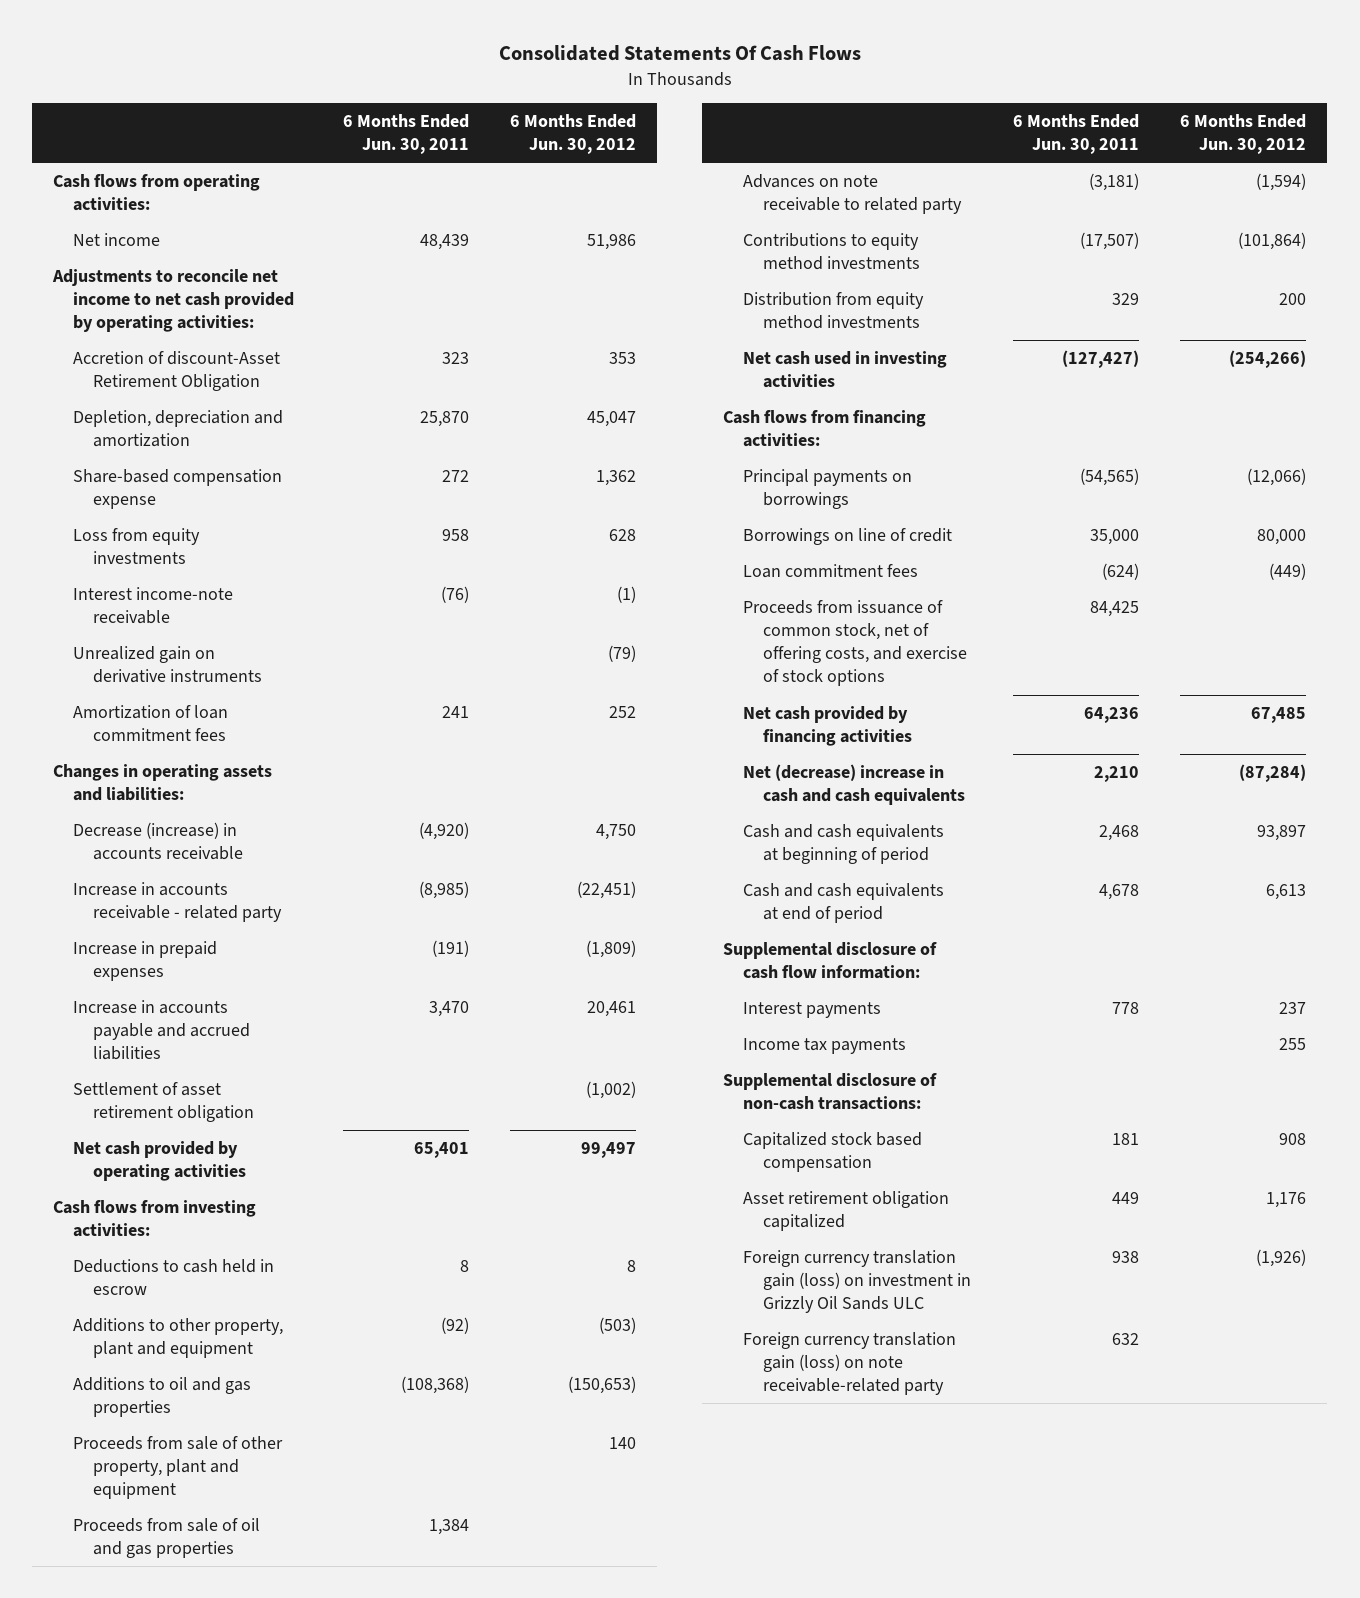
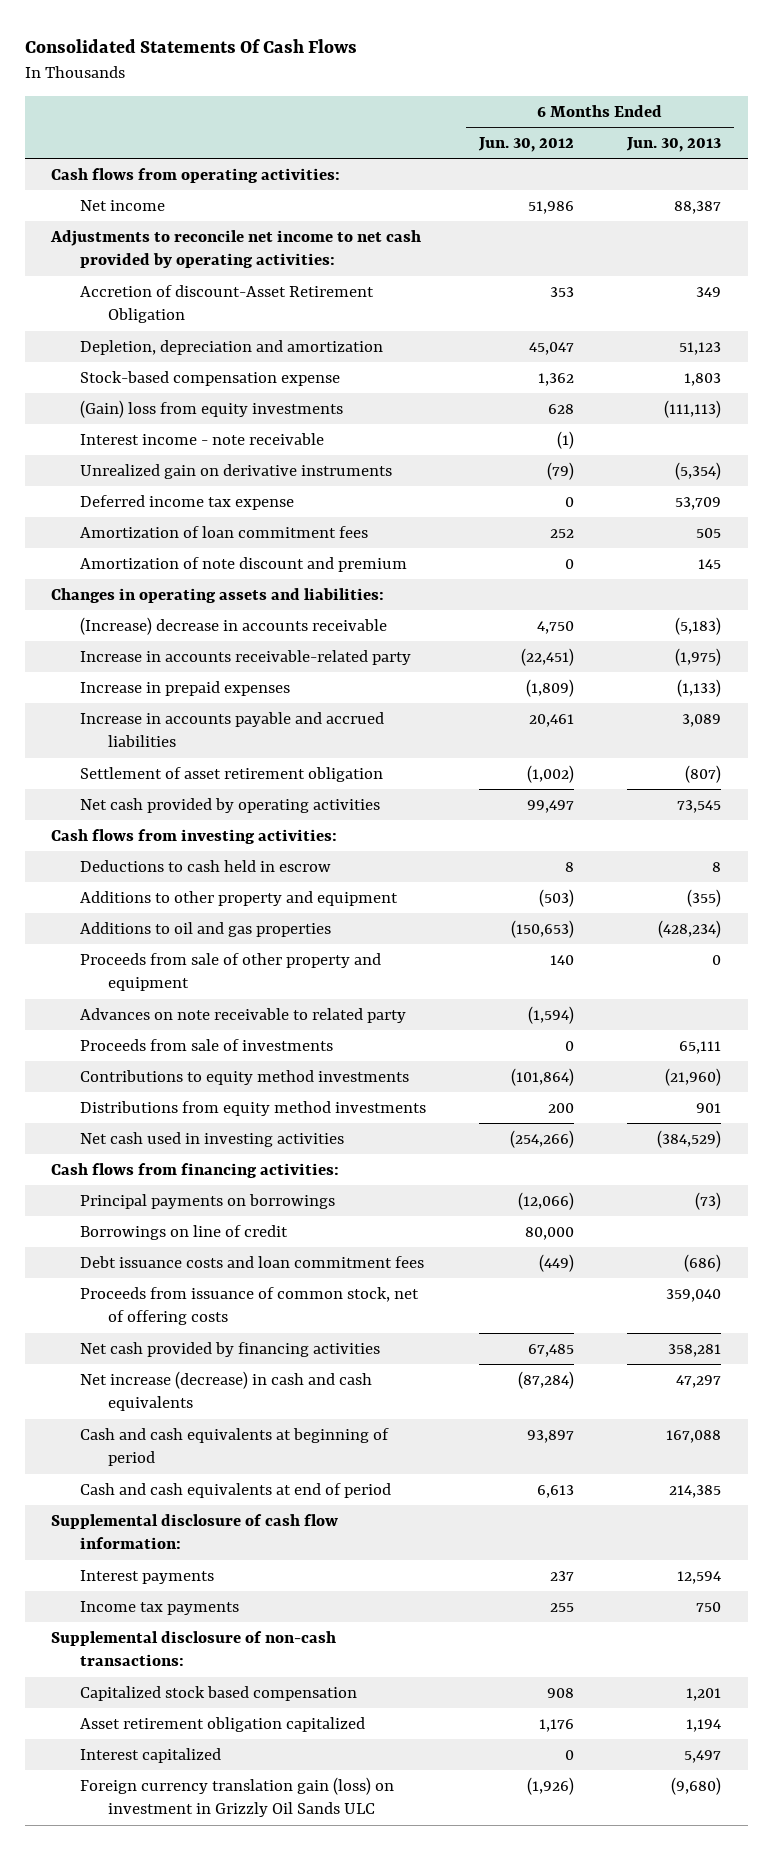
- | 6 Months Ended Jun. 30, 2011 | 6 Months Ended Jun. 30, 2012
+ | 6 Months Ended Jun. 30, 2012 | 6 Months Ended Jun. 30, 2013
- Share-based compensation expense | 272 | 1,362
- Loss from equity investments | 958 | 628
- Interest income-note receivable | (76) | (1)
+ Stock-based compensation expense | 1,362 | 1,803
+ (Gain) loss from equity investments | 628 | (111,113)
+ Interest income - note receivable | (1) |
+ Deferred income tax expense | 0 | 53,709
+ Amortization of note discount and premium | 0 | 145
- Decrease (increase) in accounts receivable | (4,920) | 4,750
- Increase in accounts receivable - related party | (8,985) | (22,451)
+ (Increase) decrease in accounts receivable | 4,750 | (5,183)
+ Increase in accounts receivable-related party | (22,451) | (1,975)
- Additions to other property, plant and equipment | (92) | (503)
+ Additions to other property and equipment | (503) | (355)
- Proceeds from sale of other property, plant and equipment | | 140
- Proceeds from sale of oil and gas properties | 1,384 |
+ Proceeds from sale of other property and equipment | 140 | 0
+ Proceeds from sale of investments | 0 | 65,111
- Distribution from equity method investments | 329 | 200
+ Distributions from equity method investments | 200 | 901
- Loan commitment fees | (624) | (449)
- Proceeds from issuance of common stock, net of offering costs, and exercise of stock options | 84,425 |
+ Debt issuance costs and loan commitment fees | (449) | (686)
+ Proceeds from issuance of common stock, net of offering costs | | 359,040
- Net (decrease) increase in cash and cash equivalents | 2,210 | (87,284)
+ Net increase (decrease) in cash and cash equivalents | (87,284) | 47,297
+ Interest capitalized | 0 | 5,497
- Foreign currency translation gain (loss) on note receivable-related party | 632 |

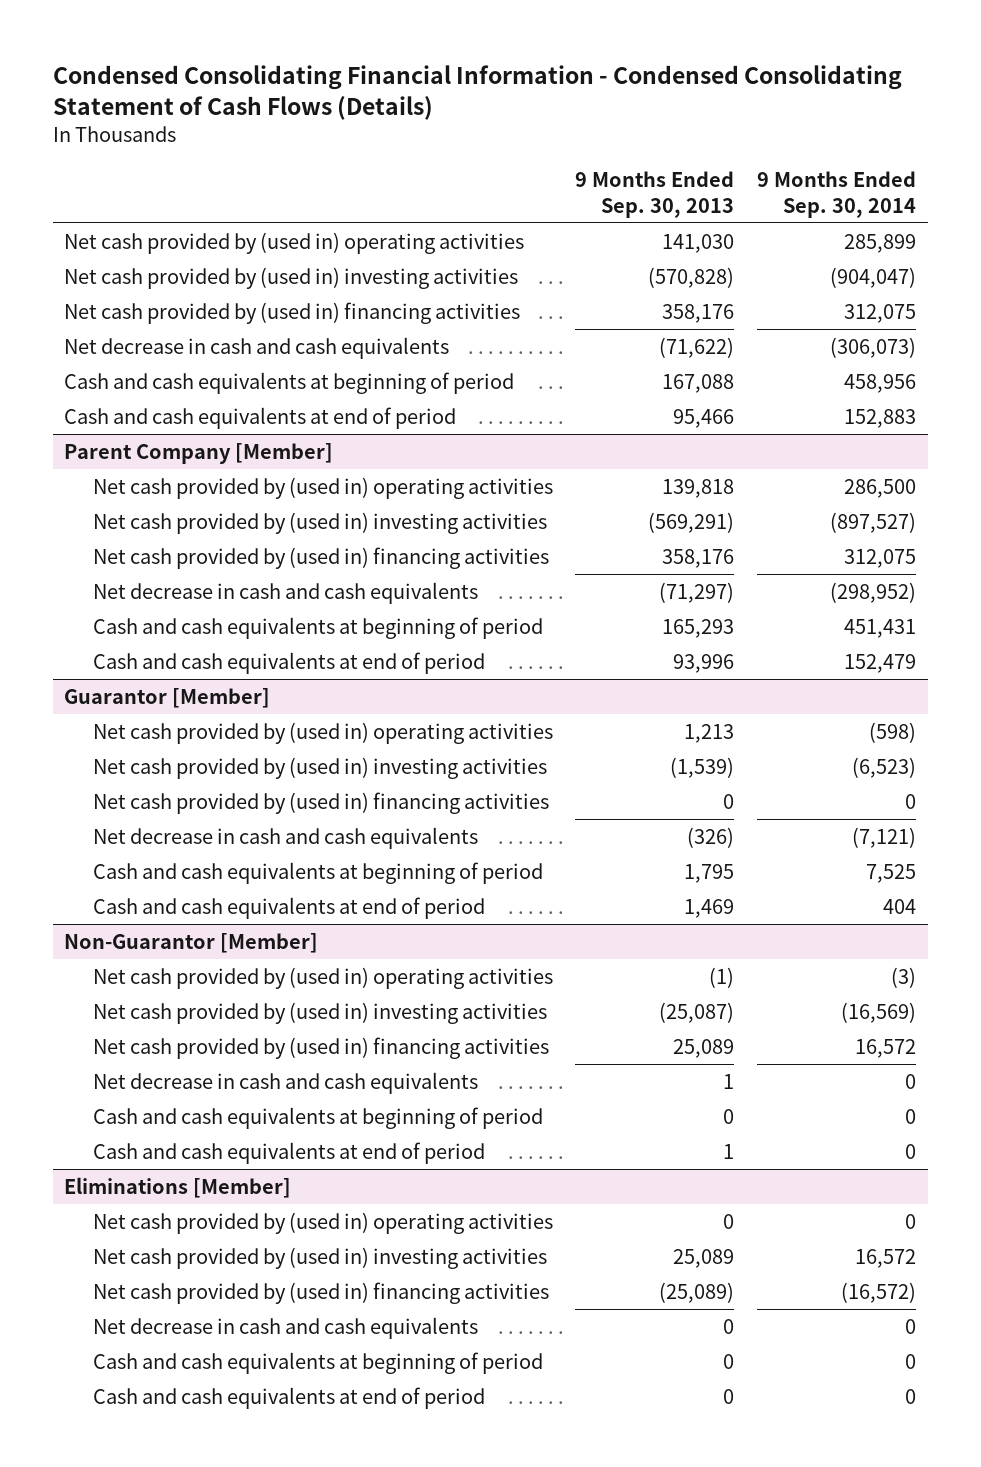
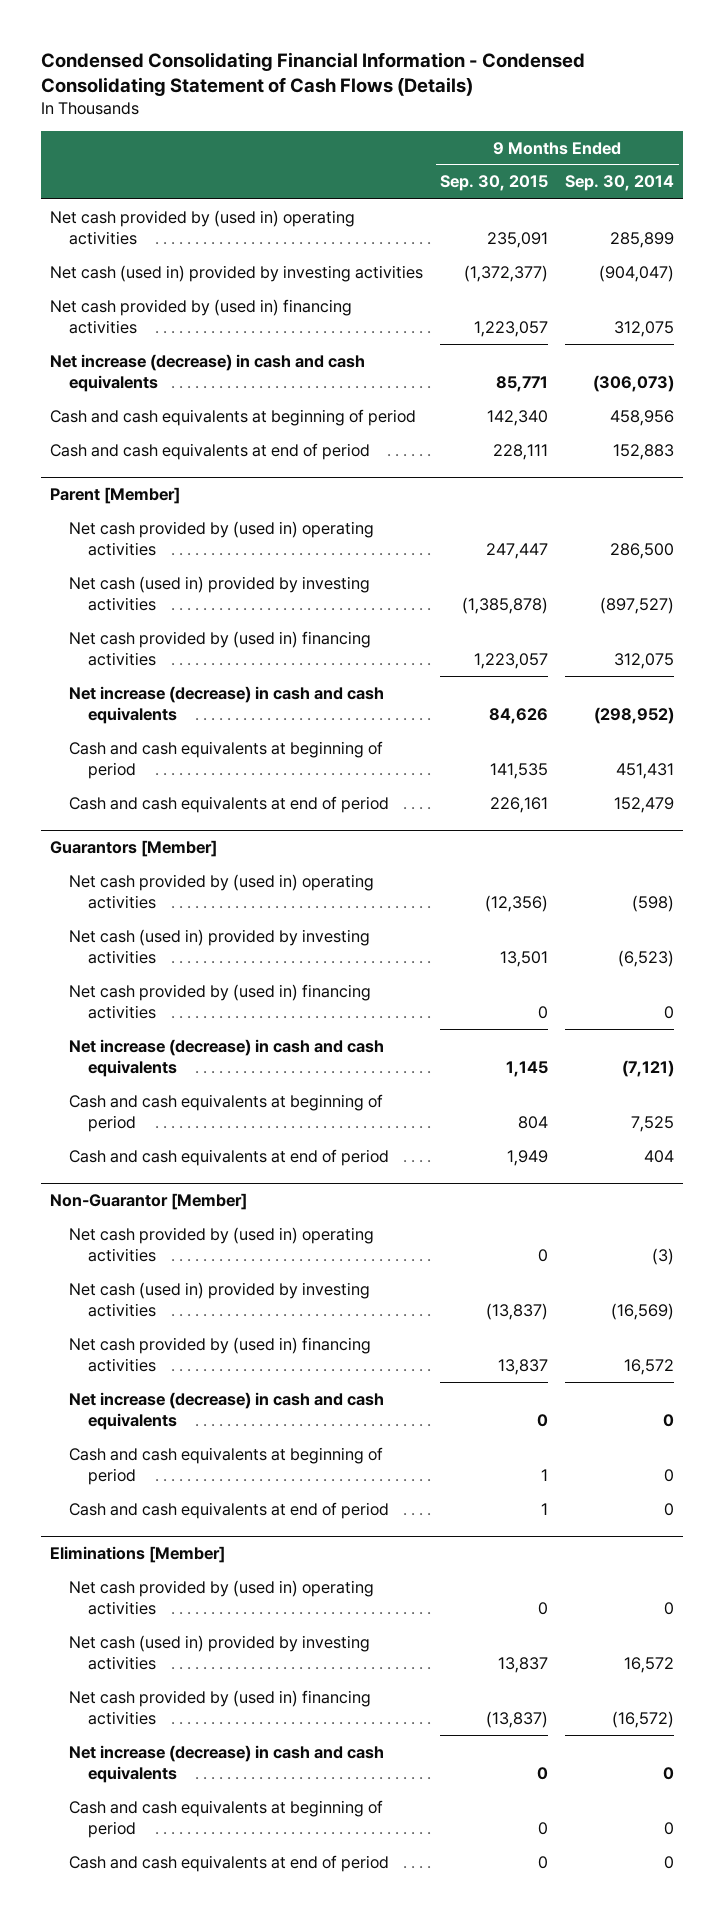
- | 9 Months Ended Sep. 30, 2013 | 9 Months Ended Sep. 30, 2014
+ | 9 Months Ended Sep. 30, 2015 | 9 Months Ended Sep. 30, 2014
- Net cash provided by (used in) investing activities | (570,828) | (904,047)
+ Net cash (used in) provided by investing activities | (1,372,377) | (904,047)
- Net decrease in cash and cash equivalents | (71,622) | (306,073)
+ Net increase (decrease) in cash and cash equivalents | 85,771 | (306,073)
- Parent Company [Member]
+ Parent [Member]
- Net cash provided by (used in) investing activities | (569,291) | (897,527)
+ Net cash (used in) provided by investing activities | (1,385,878) | (897,527)
- Net decrease in cash and cash equivalents | (71,297) | (298,952)
+ Net increase (decrease) in cash and cash equivalents | 84,626 | (298,952)
- Guarantor [Member]
+ Guarantors [Member]
- Net cash provided by (used in) investing activities | (1,539) | (6,523)
+ Net cash (used in) provided by investing activities | 13,501 | (6,523)
- Net decrease in cash and cash equivalents | (326) | (7,121)
+ Net increase (decrease) in cash and cash equivalents | 1,145 | (7,121)
@ Non-Guarantor [Member]
- Net cash provided by (used in) investing activities | (25,087) | (16,569)
+ Net cash (used in) provided by investing activities | (13,837) | (16,569)
- Net decrease in cash and cash equivalents | 1 | 0
+ Net increase (decrease) in cash and cash equivalents | 0 | 0
@ Eliminations [Member]
- Net cash provided by (used in) investing activities | 25,089 | 16,572
+ Net cash (used in) provided by investing activities | 13,837 | 16,572
- Net decrease in cash and cash equivalents | 0 | 0
+ Net increase (decrease) in cash and cash equivalents | 0 | 0

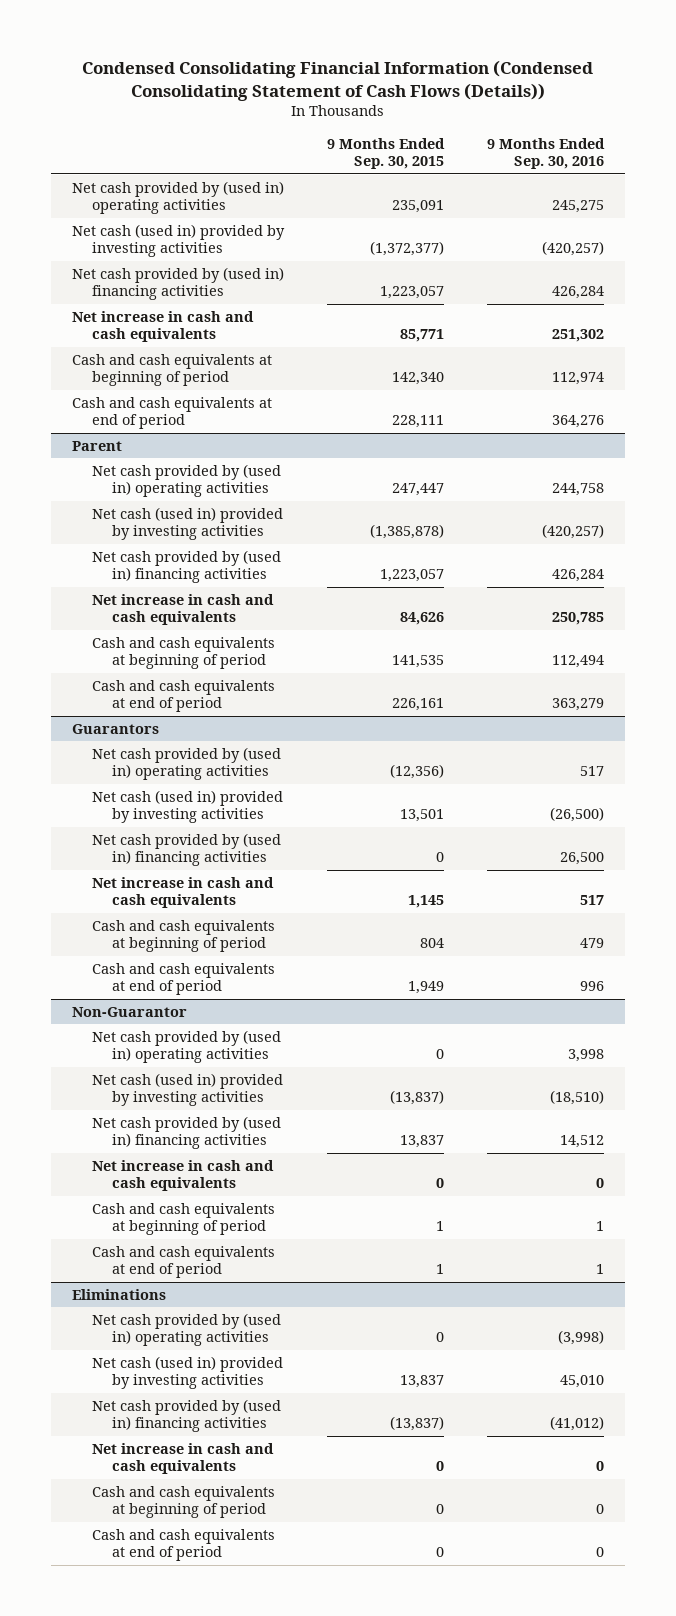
- Condensed Consolidating Financial Information - Condensed Consolidating Statement of Cash Flows (Details)
+ Condensed Consolidating Financial Information (Condensed Consolidating Statement of Cash Flows (Details))
- | 9 Months Ended Sep. 30, 2015 | 9 Months Ended Sep. 30, 2014
+ | 9 Months Ended Sep. 30, 2015 | 9 Months Ended Sep. 30, 2016
- Net increase (decrease) in cash and cash equivalents | 85,771 | (306,073)
+ Net increase in cash and cash equivalents | 85,771 | 251,302
- Parent [Member]
+ Parent
- Net increase (decrease) in cash and cash equivalents | 84,626 | (298,952)
+ Net increase in cash and cash equivalents | 84,626 | 250,785
- Guarantors [Member]
+ Guarantors
- Net increase (decrease) in cash and cash equivalents | 1,145 | (7,121)
+ Net increase in cash and cash equivalents | 1,145 | 517
- Non-Guarantor [Member]
+ Non-Guarantor
- Net increase (decrease) in cash and cash equivalents | 0 | 0
+ Net increase in cash and cash equivalents | 0 | 0
- Eliminations [Member]
+ Eliminations
- Net increase (decrease) in cash and cash equivalents | 0 | 0
+ Net increase in cash and cash equivalents | 0 | 0

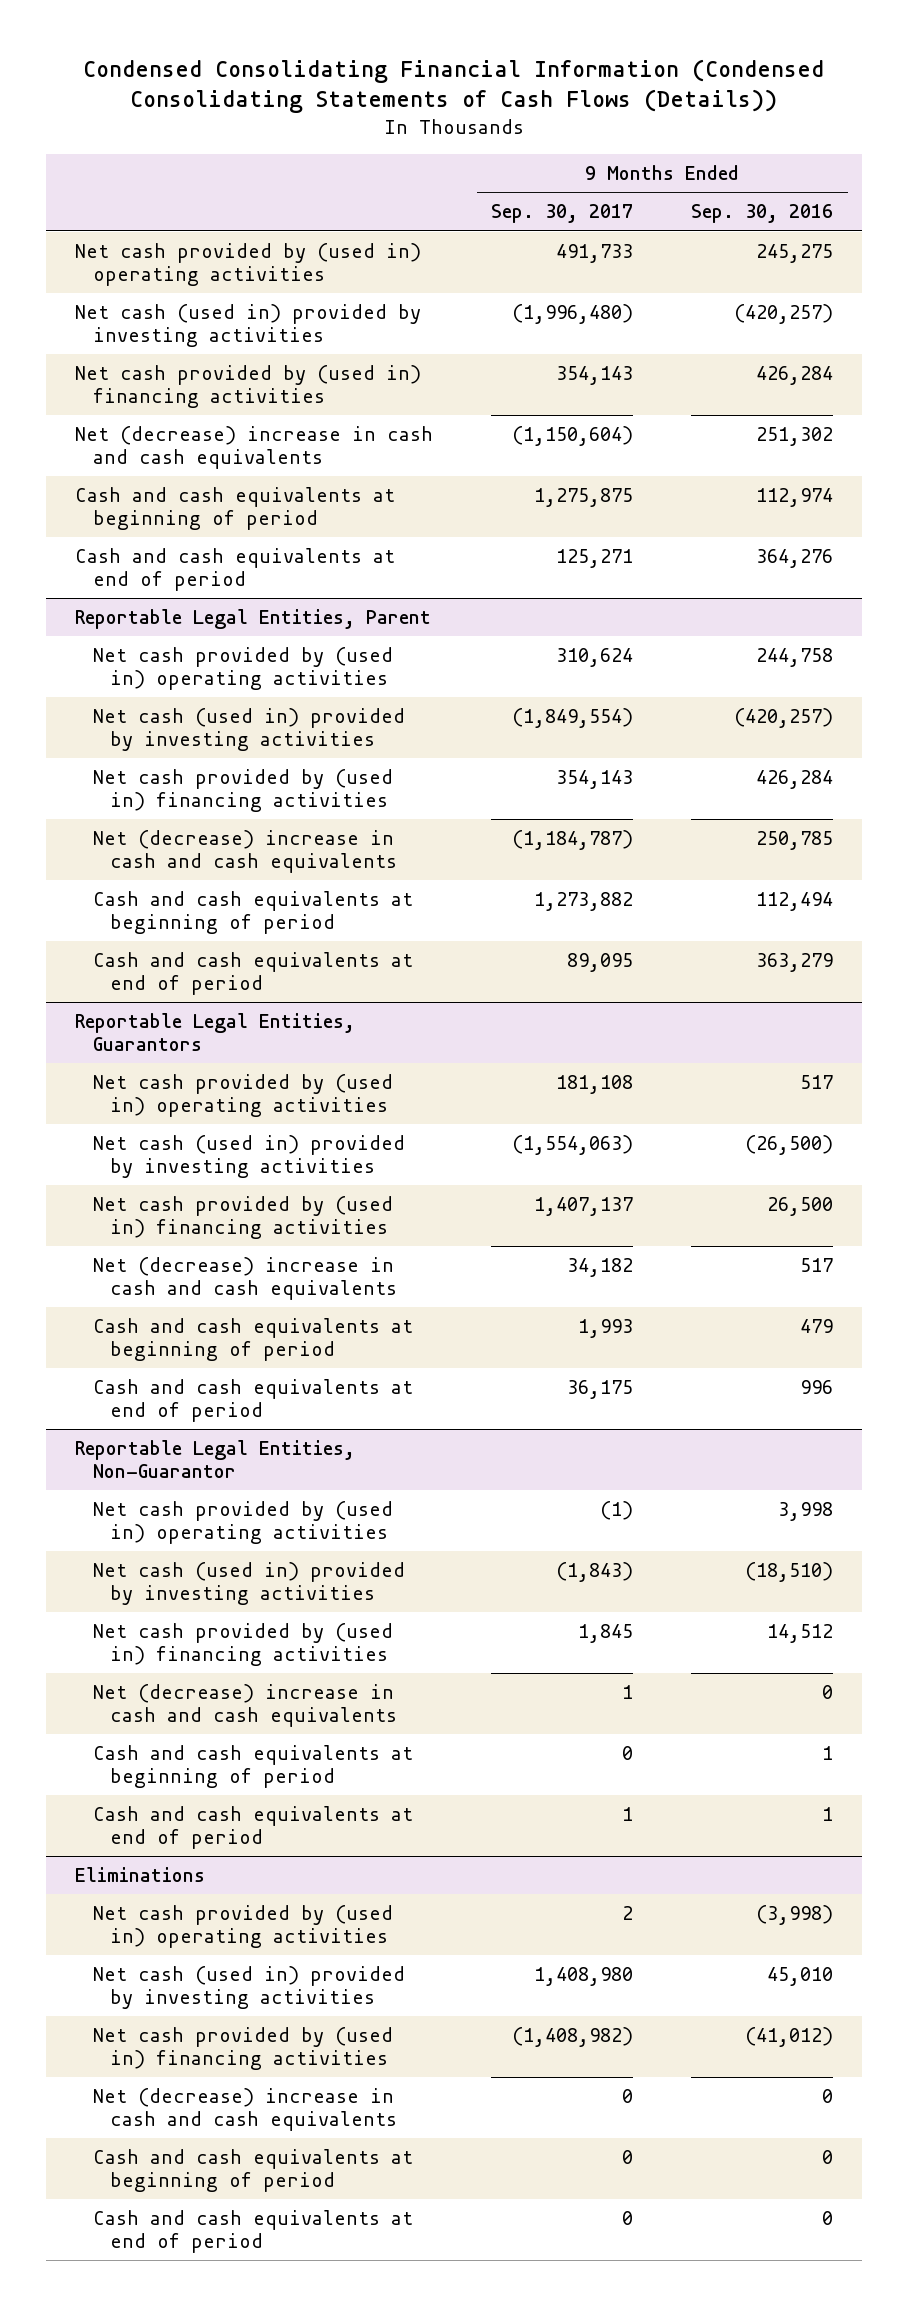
- Condensed Consolidating Financial Information (Condensed Consolidating Statement of Cash Flows (Details))
+ Condensed Consolidating Financial Information (Condensed Consolidating Statements of Cash Flows (Details))
- | 9 Months Ended Sep. 30, 2015 | 9 Months Ended Sep. 30, 2016
+ | 9 Months Ended Sep. 30, 2017 | 9 Months Ended Sep. 30, 2016
- Net increase in cash and cash equivalents | 85,771 | 251,302
+ Net (decrease) increase in cash and cash equivalents | (1,150,604) | 251,302
- Parent
+ Reportable Legal Entities, Parent
- Net increase in cash and cash equivalents | 84,626 | 250,785
+ Net (decrease) increase in cash and cash equivalents | (1,184,787) | 250,785
- Guarantors
+ Reportable Legal Entities, Guarantors
- Net increase in cash and cash equivalents | 1,145 | 517
+ Net (decrease) increase in cash and cash equivalents | 34,182 | 517
- Non-Guarantor
+ Reportable Legal Entities, Non-Guarantor
- Net increase in cash and cash equivalents | 0 | 0
+ Net (decrease) increase in cash and cash equivalents | 1 | 0
@ Eliminations
- Net increase in cash and cash equivalents | 0 | 0
+ Net (decrease) increase in cash and cash equivalents | 0 | 0

